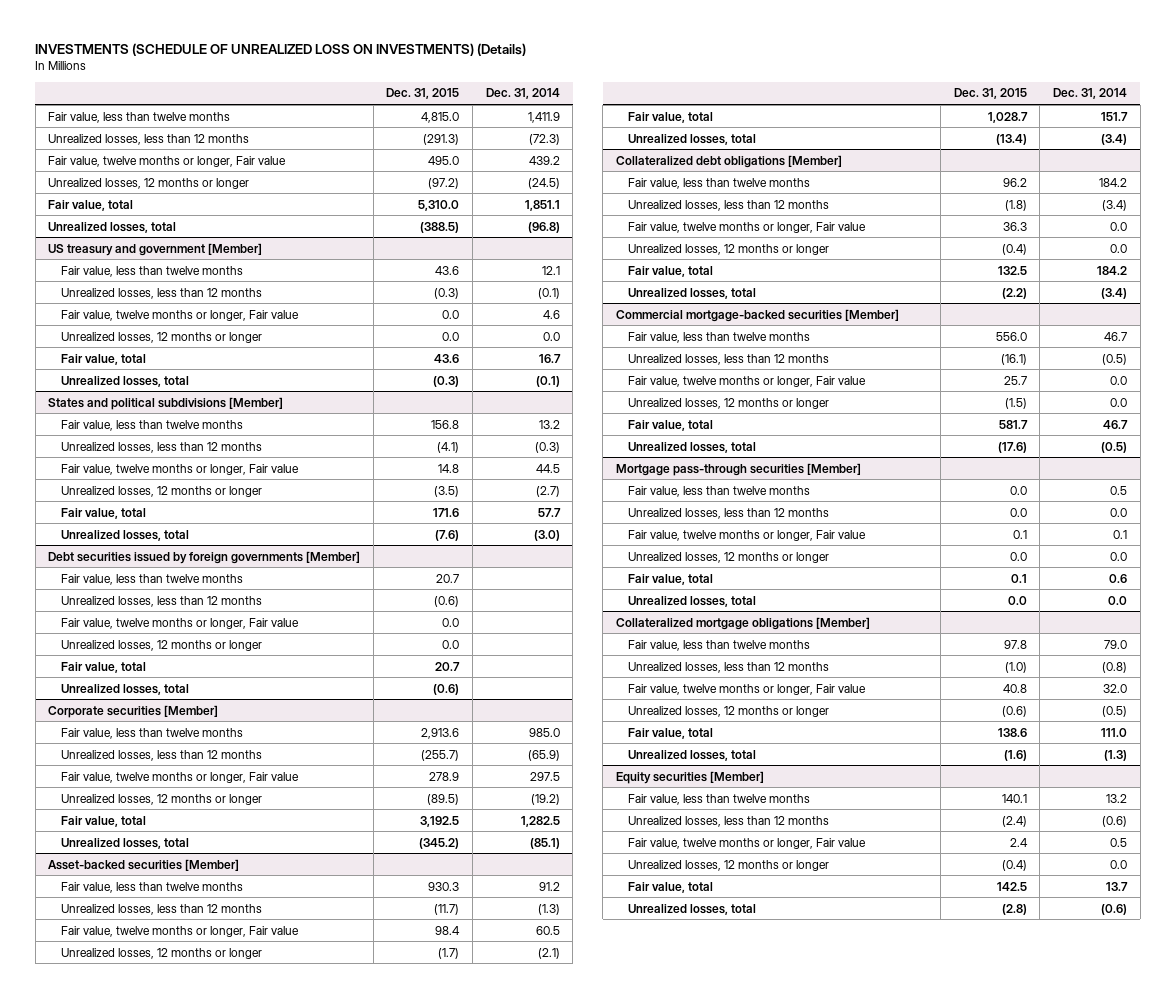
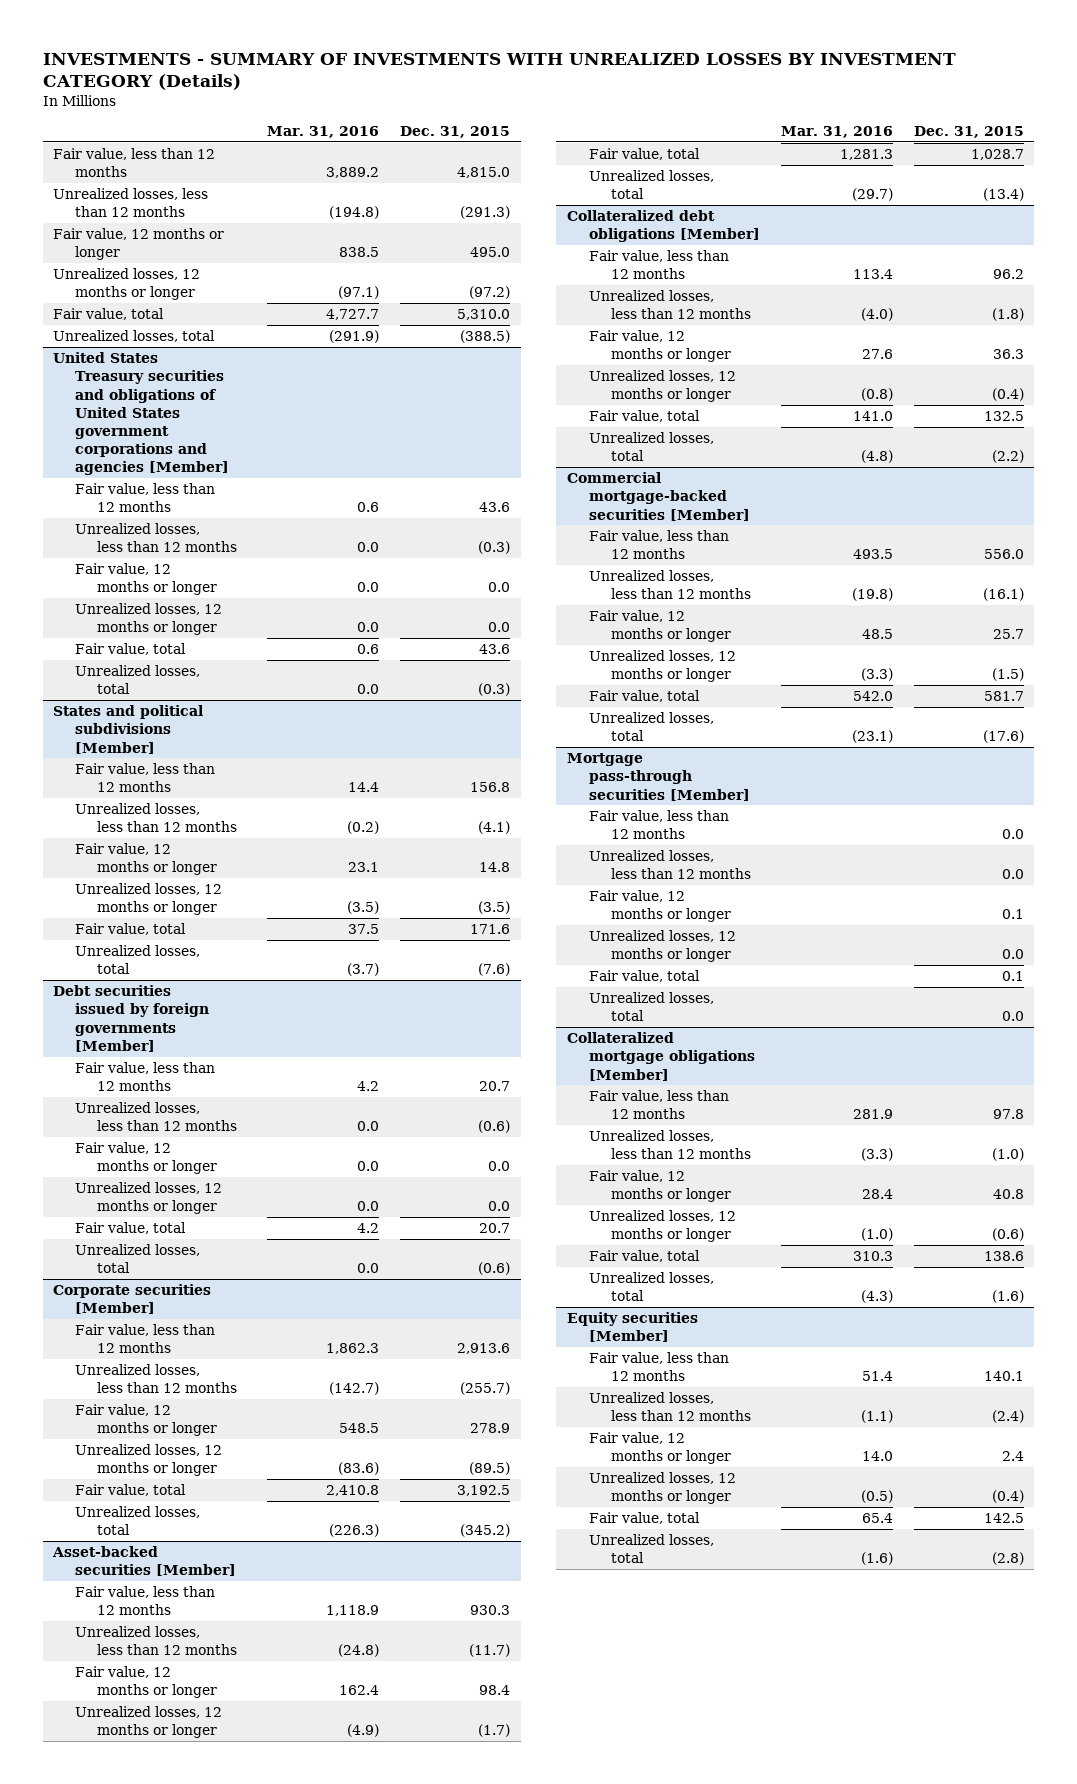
- INVESTMENTS (SCHEDULE OF UNREALIZED LOSS ON INVESTMENTS) (Details)
+ INVESTMENTS - SUMMARY OF INVESTMENTS WITH UNREALIZED LOSSES BY INVESTMENT CATEGORY (Details)
- | Dec. 31, 2015 | Dec. 31, 2014
+ | Mar. 31, 2016 | Dec. 31, 2015
- Fair value, less than twelve months | 4,815.0 | 1,411.9
+ Fair value, less than 12 months | 3,889.2 | 4,815.0
- Fair value, twelve months or longer, Fair value | 495.0 | 439.2
+ Fair value, 12 months or longer | 838.5 | 495.0
- US treasury and government [Member]
- Fair value, less than twelve months | 43.6 | 12.1
+ United States Treasury securities and obligations of United States government corporations and agencies [Member]
+ Fair value, less than 12 months | 0.6 | 43.6
- Fair value, twelve months or longer, Fair value | 0.0 | 4.6
+ Fair value, 12 months or longer | 0.0 | 0.0
@ States and political subdivisions [Member]
- Fair value, less than twelve months | 156.8 | 13.2
+ Fair value, less than 12 months | 14.4 | 156.8
- Fair value, twelve months or longer, Fair value | 14.8 | 44.5
+ Fair value, 12 months or longer | 23.1 | 14.8
@ Debt securities issued by foreign governments [Member]
- Fair value, less than twelve months | 20.7 |
+ Fair value, less than 12 months | 4.2 | 20.7
- Fair value, twelve months or longer, Fair value | 0.0 |
+ Fair value, 12 months or longer | 0.0 | 0.0
@ Corporate securities [Member]
- Fair value, less than twelve months | 2,913.6 | 985.0
+ Fair value, less than 12 months | 1,862.3 | 2,913.6
- Fair value, twelve months or longer, Fair value | 278.9 | 297.5
+ Fair value, 12 months or longer | 548.5 | 278.9
@ Asset-backed securities [Member]
- Fair value, less than twelve months | 930.3 | 91.2
+ Fair value, less than 12 months | 1,118.9 | 930.3
- Fair value, twelve months or longer, Fair value | 98.4 | 60.5
+ Fair value, 12 months or longer | 162.4 | 98.4
@ Collateralized debt obligations [Member]
- Fair value, less than twelve months | 96.2 | 184.2
+ Fair value, less than 12 months | 113.4 | 96.2
- Fair value, twelve months or longer, Fair value | 36.3 | 0.0
+ Fair value, 12 months or longer | 27.6 | 36.3
@ Commercial mortgage-backed securities [Member]
- Fair value, less than twelve months | 556.0 | 46.7
+ Fair value, less than 12 months | 493.5 | 556.0
- Fair value, twelve months or longer, Fair value | 25.7 | 0.0
+ Fair value, 12 months or longer | 48.5 | 25.7
@ Mortgage pass-through securities [Member]
- Fair value, less than twelve months | 0.0 | 0.5
+ Fair value, less than 12 months | | 0.0
- Fair value, twelve months or longer, Fair value | 0.1 | 0.1
+ Fair value, 12 months or longer | | 0.1
@ Collateralized mortgage obligations [Member]
- Fair value, less than twelve months | 97.8 | 79.0
+ Fair value, less than 12 months | 281.9 | 97.8
- Fair value, twelve months or longer, Fair value | 40.8 | 32.0
+ Fair value, 12 months or longer | 28.4 | 40.8
@ Equity securities [Member]
- Fair value, less than twelve months | 140.1 | 13.2
+ Fair value, less than 12 months | 51.4 | 140.1
- Fair value, twelve months or longer, Fair value | 2.4 | 0.5
+ Fair value, 12 months or longer | 14.0 | 2.4

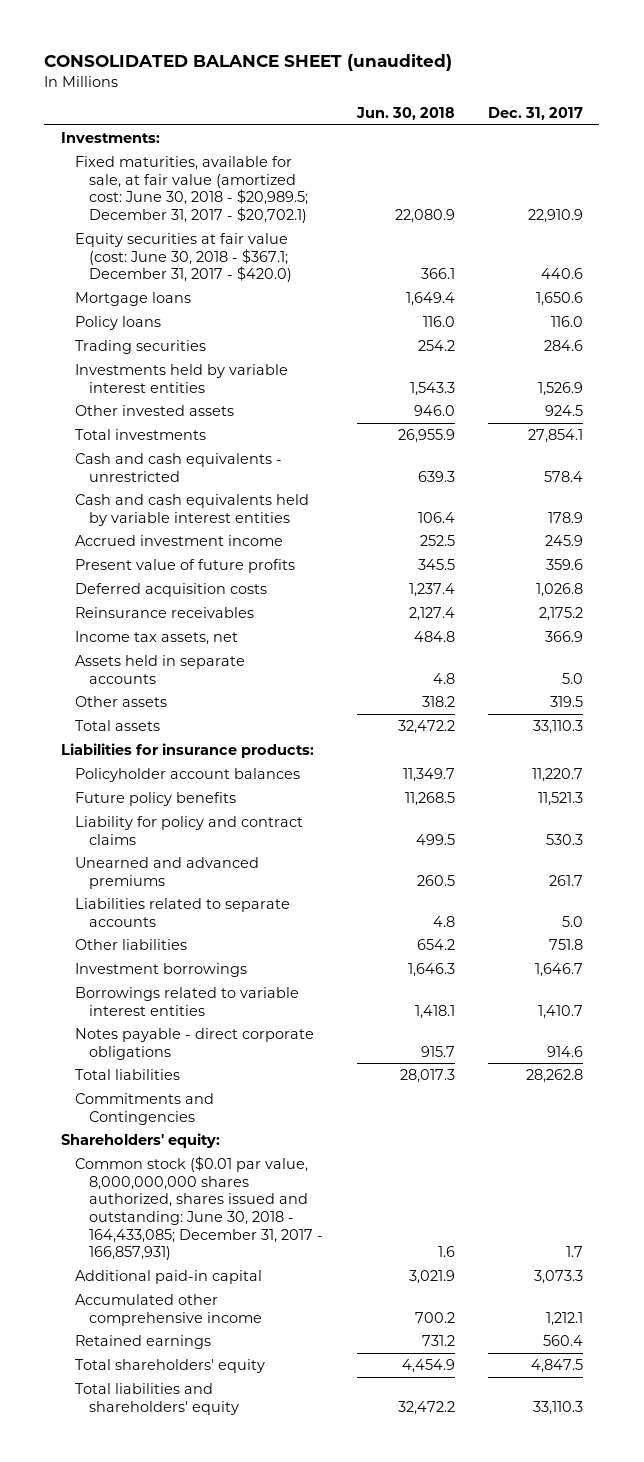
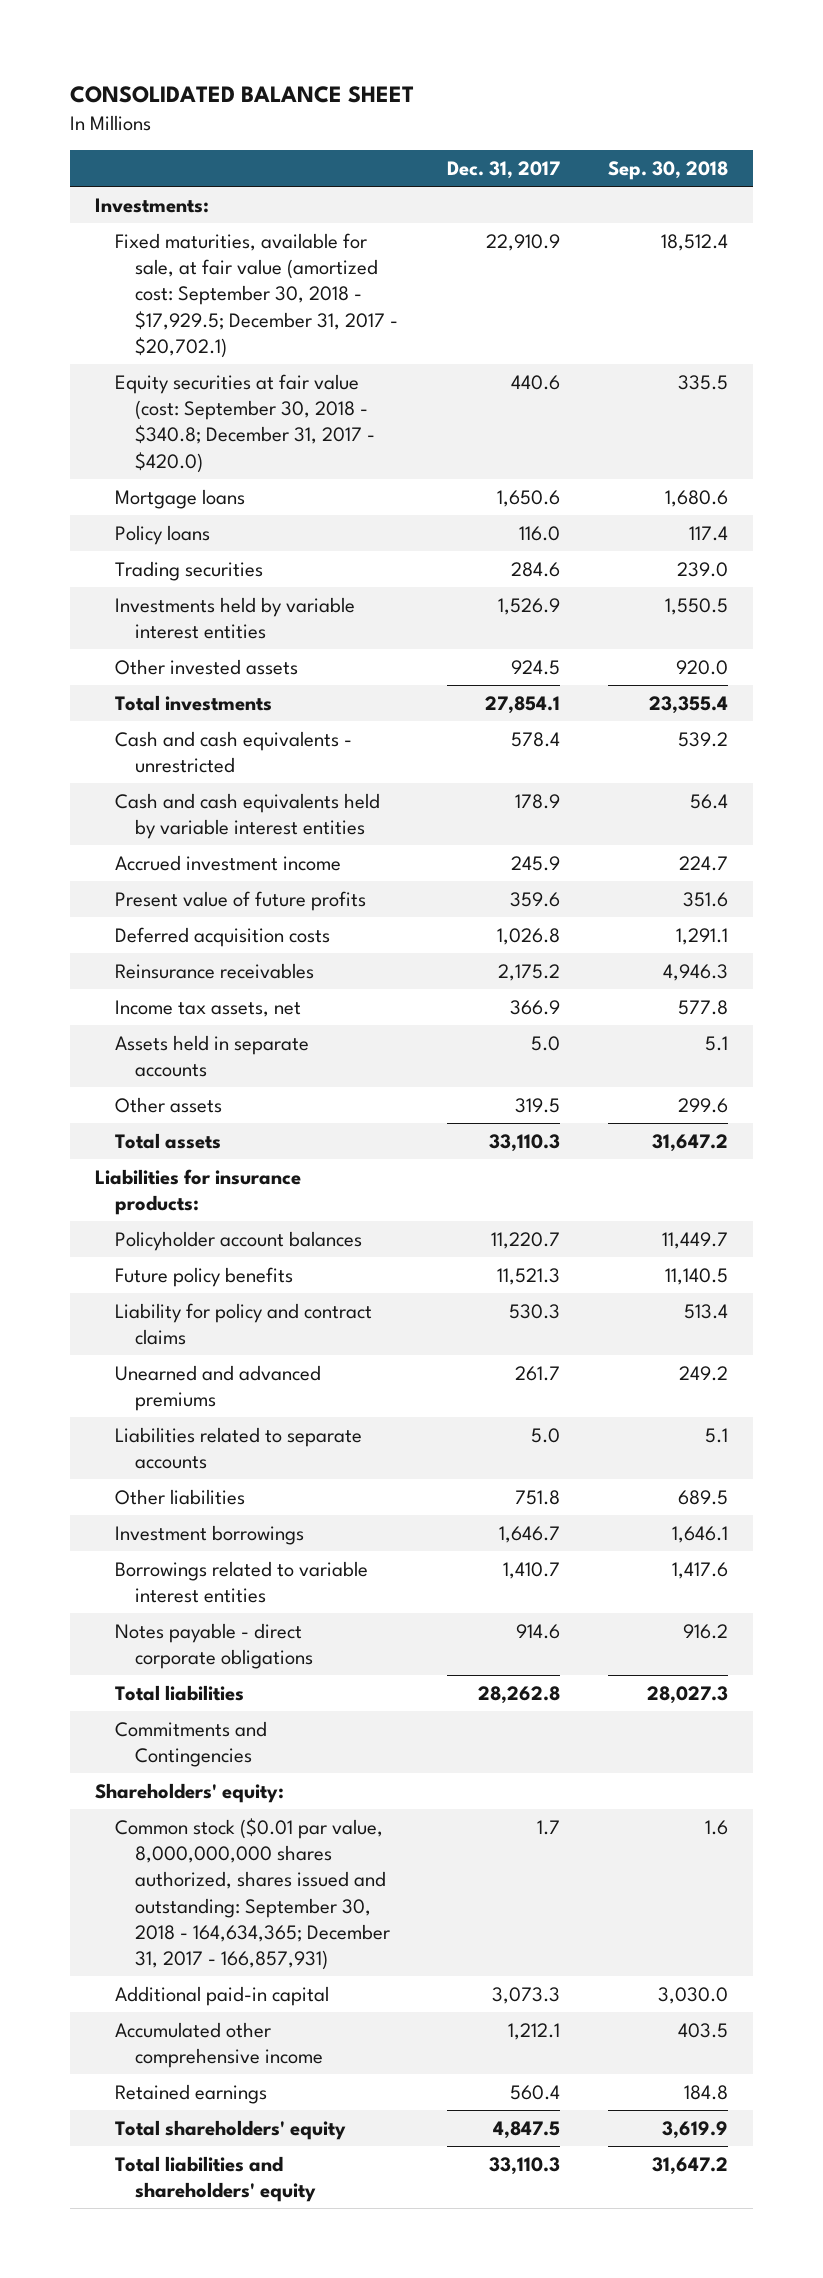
- CONSOLIDATED BALANCE SHEET (unaudited)
+ CONSOLIDATED BALANCE SHEET
- | Jun. 30, 2018 | Dec. 31, 2017
+ | Dec. 31, 2017 | Sep. 30, 2018
- Fixed maturities, available for sale, at fair value (amortized cost: June 30, 2018 - $20,989.5; December 31, 2017 - $20,702.1) | 22,080.9 | 22,910.9
- Equity securities at fair value (cost: June 30, 2018 - $367.1; December 31, 2017 - $420.0) | 366.1 | 440.6
+ Fixed maturities, available for sale, at fair value (amortized cost: September 30, 2018 - $17,929.5; December 31, 2017 - $20,702.1) | 22,910.9 | 18,512.4
+ Equity securities at fair value (cost: September 30, 2018 - $340.8; December 31, 2017 - $420.0) | 440.6 | 335.5
- Common stock ($0.01 par value, 8,000,000,000 shares authorized, shares issued and outstanding: June 30, 2018 - 164,433,085; December 31, 2017 - 166,857,931) | 1.6 | 1.7
+ Common stock ($0.01 par value, 8,000,000,000 shares authorized, shares issued and outstanding: September 30, 2018 - 164,634,365; December 31, 2017 - 166,857,931) | 1.7 | 1.6

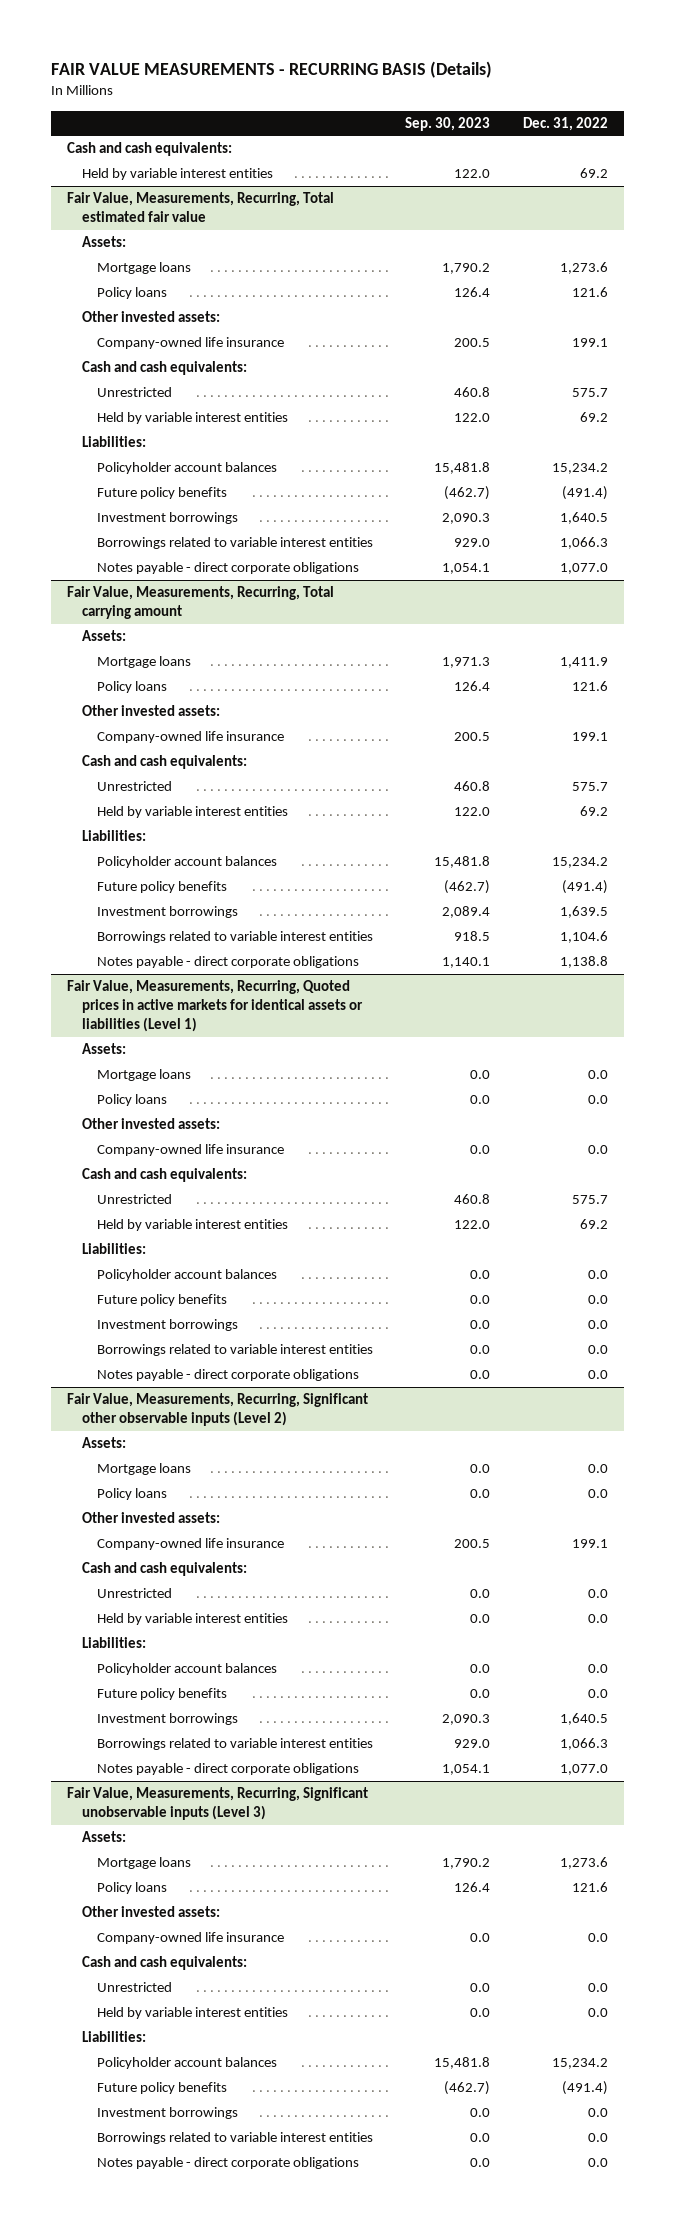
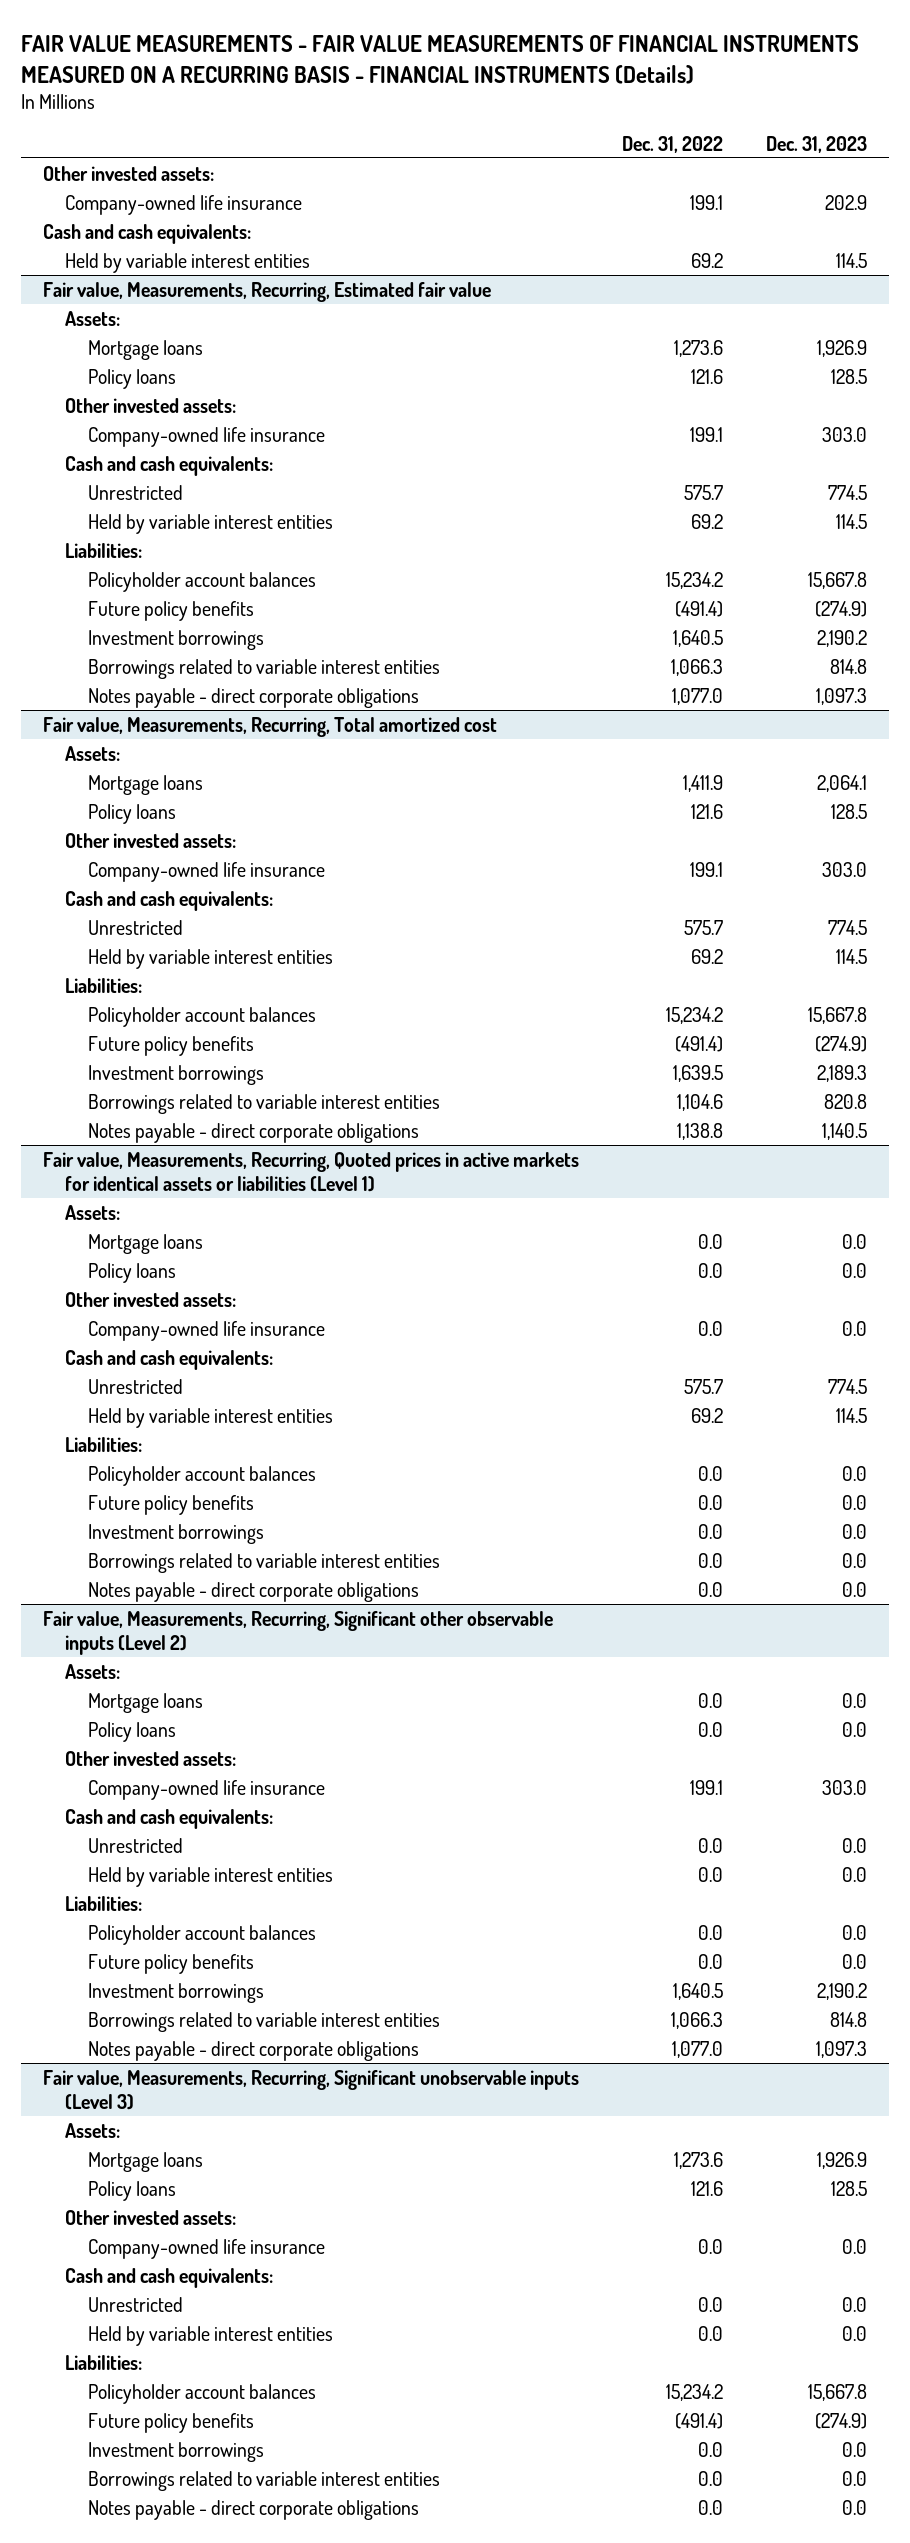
- FAIR VALUE MEASUREMENTS - RECURRING BASIS (Details)
+ FAIR VALUE MEASUREMENTS - FAIR VALUE MEASUREMENTS OF FINANCIAL INSTRUMENTS MEASURED ON A RECURRING BASIS - FINANCIAL INSTRUMENTS (Details)
- | Sep. 30, 2023 | Dec. 31, 2022
+ | Dec. 31, 2022 | Dec. 31, 2023
+ Other invested assets:
+ Company-owned life insurance | 199.1 | 202.9
- Fair Value, Measurements, Recurring, Total estimated fair value
+ Fair value, Measurements, Recurring, Estimated fair value
- Fair Value, Measurements, Recurring, Total carrying amount
+ Fair value, Measurements, Recurring, Total amortized cost
- Fair Value, Measurements, Recurring, Quoted prices in active markets for identical assets or liabilities (Level 1)
+ Fair value, Measurements, Recurring, Quoted prices in active markets for identical assets or liabilities (Level 1)
- Fair Value, Measurements, Recurring, Significant other observable inputs (Level 2)
+ Fair value, Measurements, Recurring, Significant other observable inputs (Level 2)
- Fair Value, Measurements, Recurring, Significant unobservable inputs (Level 3)
+ Fair value, Measurements, Recurring, Significant unobservable inputs (Level 3)

